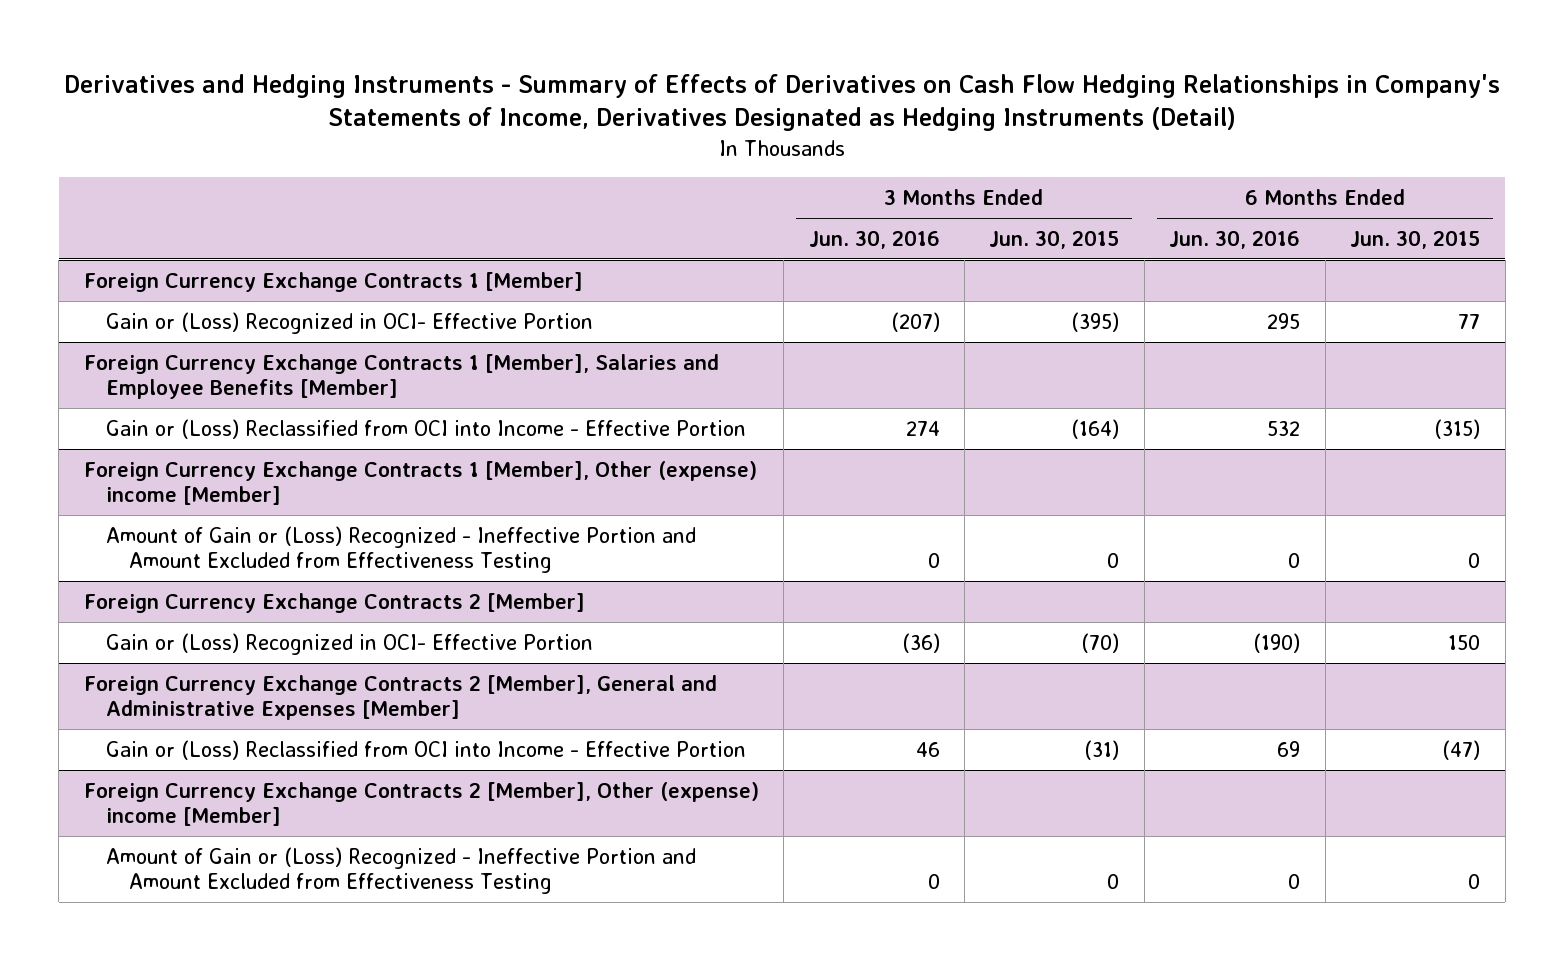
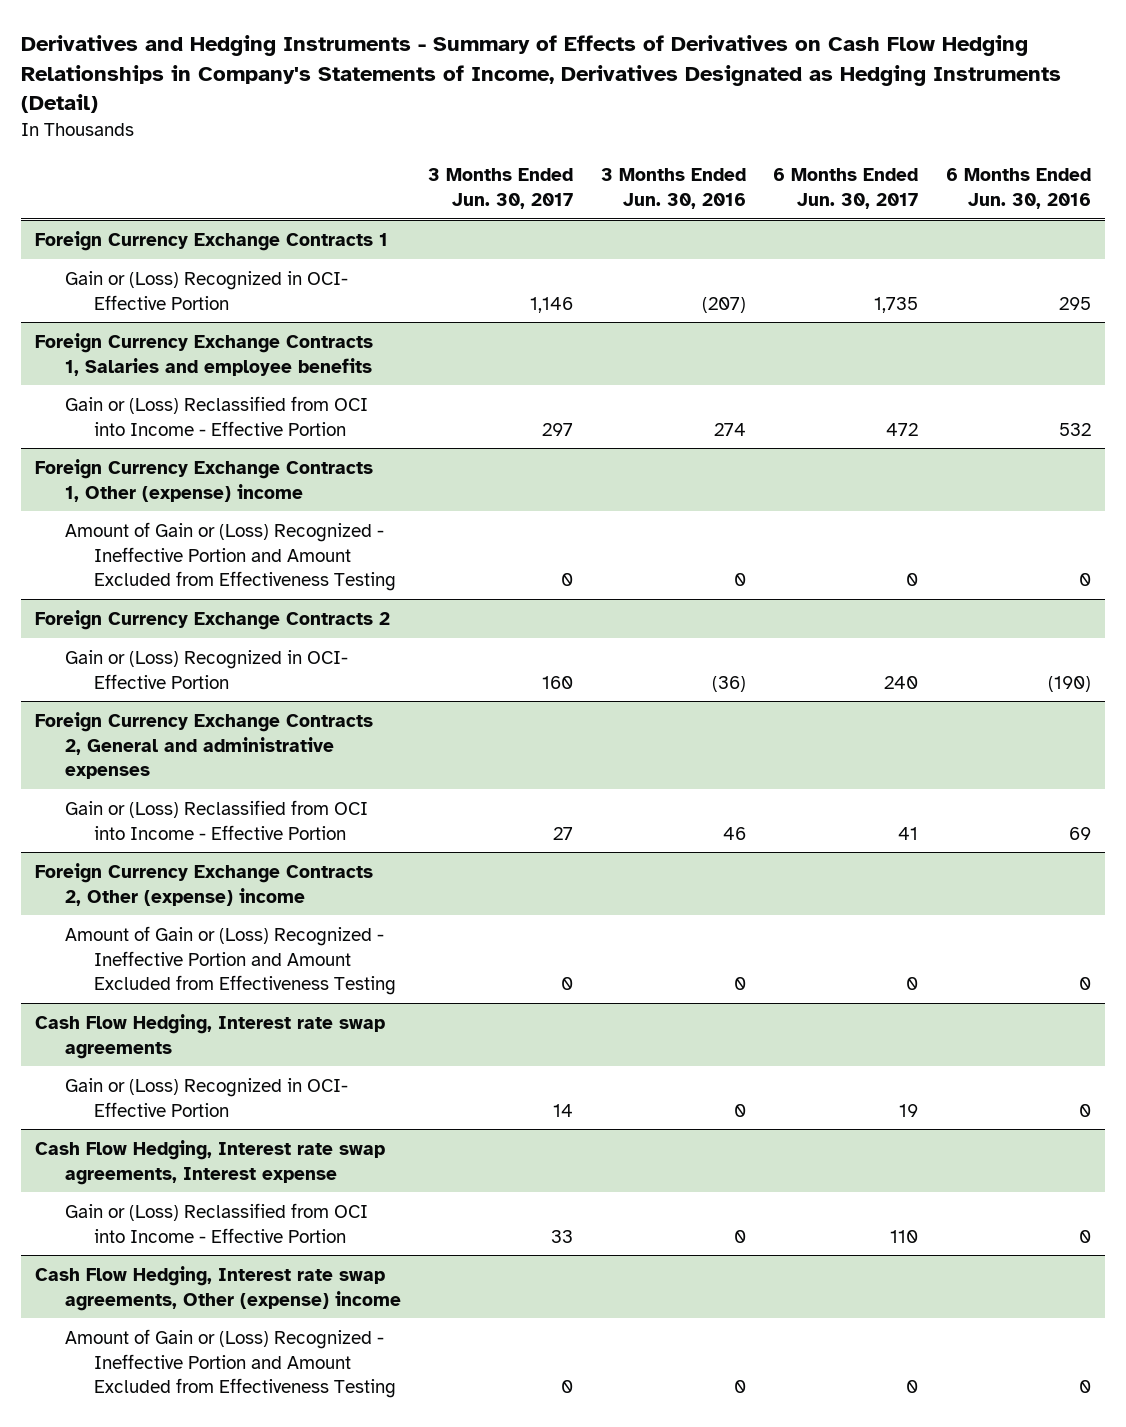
- | 3 Months Ended Jun. 30, 2016 | 3 Months Ended Jun. 30, 2015 | 6 Months Ended Jun. 30, 2016 | 6 Months Ended Jun. 30, 2015
+ | 3 Months Ended Jun. 30, 2017 | 3 Months Ended Jun. 30, 2016 | 6 Months Ended Jun. 30, 2017 | 6 Months Ended Jun. 30, 2016
- Foreign Currency Exchange Contracts 1 [Member]
+ Foreign Currency Exchange Contracts 1
- Foreign Currency Exchange Contracts 1 [Member], Salaries and Employee Benefits [Member]
+ Foreign Currency Exchange Contracts 1, Salaries and employee benefits
- Foreign Currency Exchange Contracts 1 [Member], Other (expense) income [Member]
+ Foreign Currency Exchange Contracts 1, Other (expense) income
- Foreign Currency Exchange Contracts 2 [Member]
+ Foreign Currency Exchange Contracts 2
- Foreign Currency Exchange Contracts 2 [Member], General and Administrative Expenses [Member]
+ Foreign Currency Exchange Contracts 2, General and administrative expenses
- Foreign Currency Exchange Contracts 2 [Member], Other (expense) income [Member]
+ Foreign Currency Exchange Contracts 2, Other (expense) income
+ Cash Flow Hedging, Interest rate swap agreements
+ Gain or (Loss) Recognized in OCI- Effective Portion | 14 | 0 | 19 | 0
+ Cash Flow Hedging, Interest rate swap agreements, Interest expense
+ Gain or (Loss) Reclassified from OCI into Income - Effective Portion | 33 | 0 | 110 | 0
+ Cash Flow Hedging, Interest rate swap agreements, Other (expense) income
+ Amount of Gain or (Loss) Recognized - Ineffective Portion and Amount Excluded from Effectiveness Testing | 0 | 0 | 0 | 0

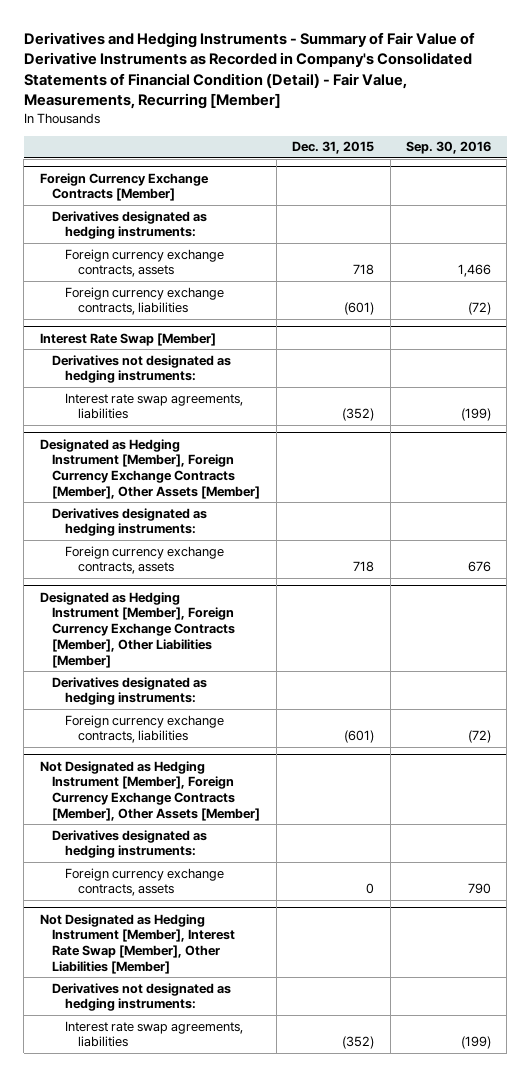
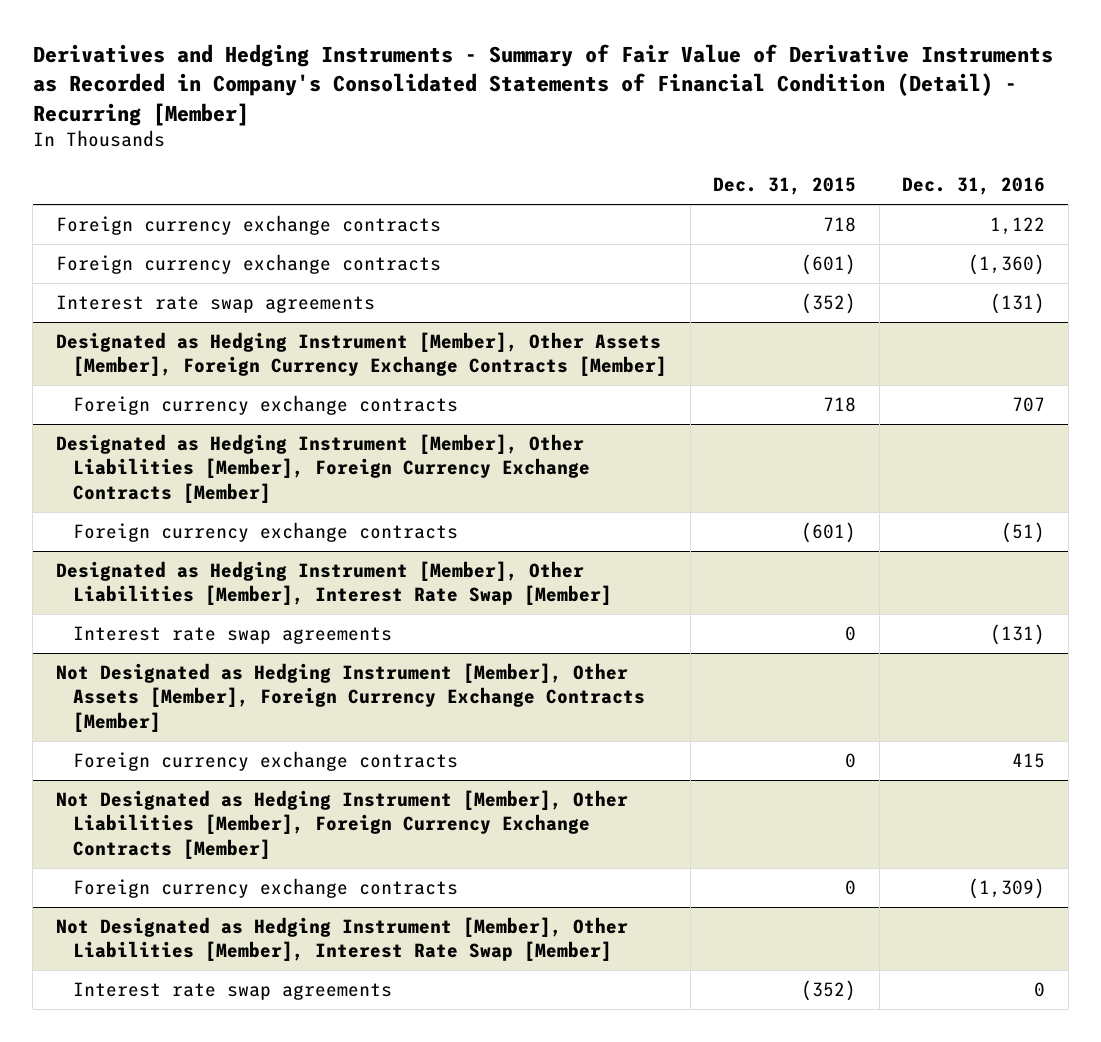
- Derivatives and Hedging Instruments - Summary of Fair Value of Derivative Instruments as Recorded in Company's Consolidated Statements of Financial Condition (Detail) - Fair Value, Measurements, Recurring [Member]
+ Derivatives and Hedging Instruments - Summary of Fair Value of Derivative Instruments as Recorded in Company's Consolidated Statements of Financial Condition (Detail) - Recurring [Member]
- | Dec. 31, 2015 | Sep. 30, 2016
+ | Dec. 31, 2015 | Dec. 31, 2016
- Foreign Currency Exchange Contracts [Member]
- Derivatives designated as hedging instruments:
- Foreign currency exchange contracts, assets | 718 | 1,466
- Foreign currency exchange contracts, liabilities | (601) | (72)
- Interest Rate Swap [Member]
- Derivatives not designated as hedging instruments:
- Interest rate swap agreements, liabilities | (352) | (199)
- Designated as Hedging Instrument [Member], Foreign Currency Exchange Contracts [Member], Other Assets [Member]
- Derivatives designated as hedging instruments:
- Foreign currency exchange contracts, assets | 718 | 676
- Designated as Hedging Instrument [Member], Foreign Currency Exchange Contracts [Member], Other Liabilities [Member]
- Derivatives designated as hedging instruments:
- Foreign currency exchange contracts, liabilities | (601) | (72)
- Not Designated as Hedging Instrument [Member], Foreign Currency Exchange Contracts [Member], Other Assets [Member]
- Derivatives designated as hedging instruments:
- Foreign currency exchange contracts, assets | 0 | 790
- Not Designated as Hedging Instrument [Member], Interest Rate Swap [Member], Other Liabilities [Member]
- Derivatives not designated as hedging instruments:
- Interest rate swap agreements, liabilities | (352) | (199)
+ Foreign currency exchange contracts | 718 | 1,122
+ Foreign currency exchange contracts | (601) | (1,360)
+ Interest rate swap agreements | (352) | (131)
+ Designated as Hedging Instrument [Member], Other Assets [Member], Foreign Currency Exchange Contracts [Member]
+ Foreign currency exchange contracts | 718 | 707
+ Designated as Hedging Instrument [Member], Other Liabilities [Member], Foreign Currency Exchange Contracts [Member]
+ Foreign currency exchange contracts | (601) | (51)
+ Designated as Hedging Instrument [Member], Other Liabilities [Member], Interest Rate Swap [Member]
+ Interest rate swap agreements | 0 | (131)
+ Not Designated as Hedging Instrument [Member], Other Assets [Member], Foreign Currency Exchange Contracts [Member]
+ Foreign currency exchange contracts | 0 | 415
+ Not Designated as Hedging Instrument [Member], Other Liabilities [Member], Foreign Currency Exchange Contracts [Member]
+ Foreign currency exchange contracts | 0 | (1,309)
+ Not Designated as Hedging Instrument [Member], Other Liabilities [Member], Interest Rate Swap [Member]
+ Interest rate swap agreements | (352) | 0

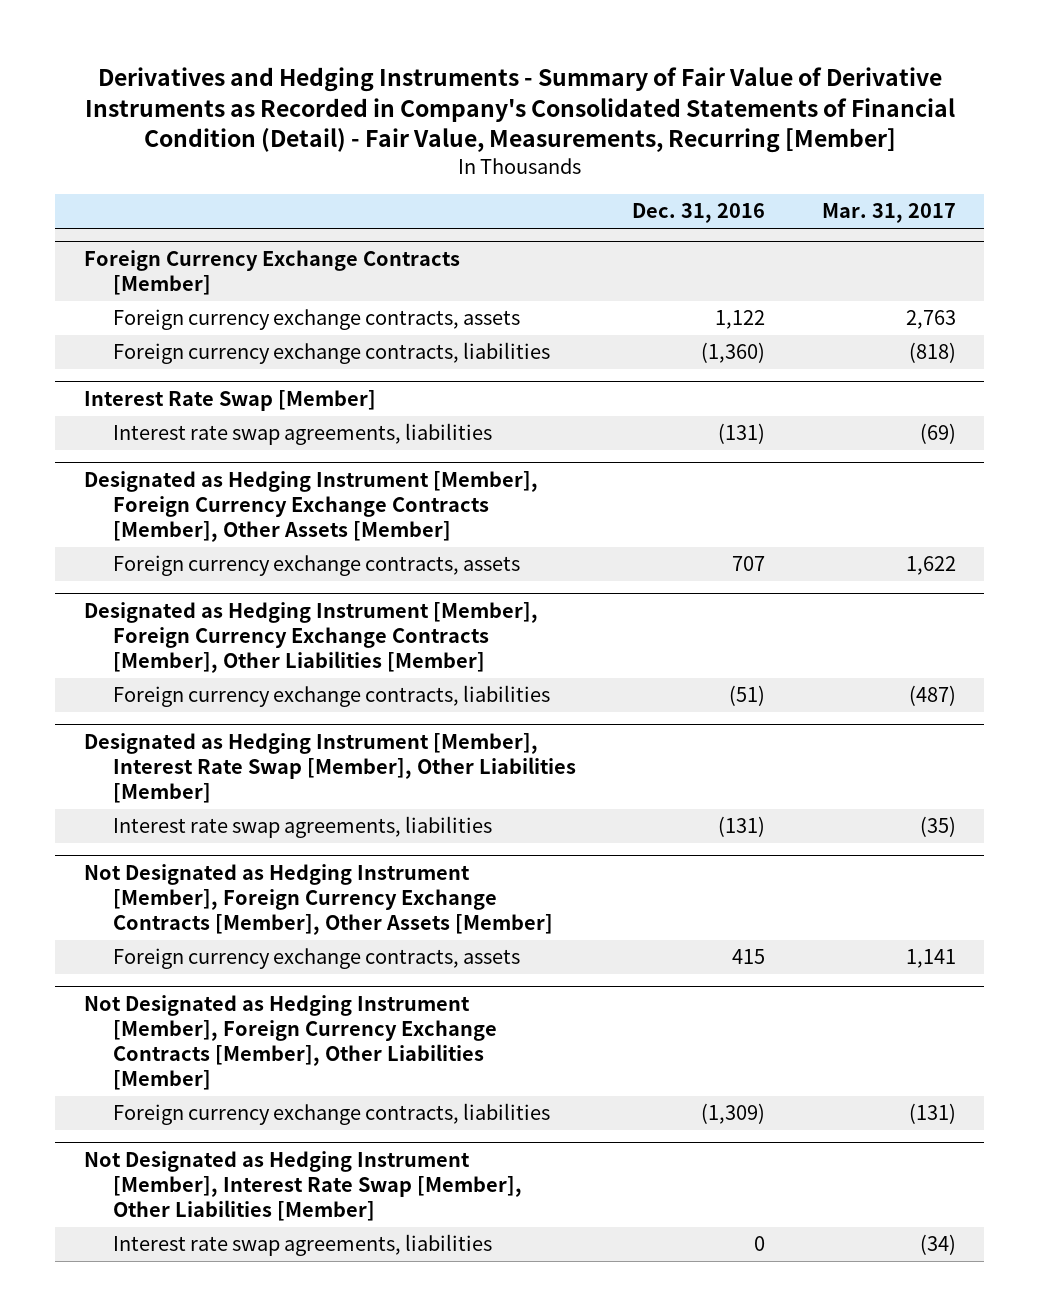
- Derivatives and Hedging Instruments - Summary of Fair Value of Derivative Instruments as Recorded in Company's Consolidated Statements of Financial Condition (Detail) - Recurring [Member]
+ Derivatives and Hedging Instruments - Summary of Fair Value of Derivative Instruments as Recorded in Company's Consolidated Statements of Financial Condition (Detail) - Fair Value, Measurements, Recurring [Member]
- | Dec. 31, 2015 | Dec. 31, 2016
+ | Dec. 31, 2016 | Mar. 31, 2017
- Foreign currency exchange contracts | 718 | 1,122
- Foreign currency exchange contracts | (601) | (1,360)
- Interest rate swap agreements | (352) | (131)
- Designated as Hedging Instrument [Member], Other Assets [Member], Foreign Currency Exchange Contracts [Member]
- Foreign currency exchange contracts | 718 | 707
- Designated as Hedging Instrument [Member], Other Liabilities [Member], Foreign Currency Exchange Contracts [Member]
- Foreign currency exchange contracts | (601) | (51)
- Designated as Hedging Instrument [Member], Other Liabilities [Member], Interest Rate Swap [Member]
- Interest rate swap agreements | 0 | (131)
- Not Designated as Hedging Instrument [Member], Other Assets [Member], Foreign Currency Exchange Contracts [Member]
- Foreign currency exchange contracts | 0 | 415
- Not Designated as Hedging Instrument [Member], Other Liabilities [Member], Foreign Currency Exchange Contracts [Member]
- Foreign currency exchange contracts | 0 | (1,309)
- Not Designated as Hedging Instrument [Member], Other Liabilities [Member], Interest Rate Swap [Member]
- Interest rate swap agreements | (352) | 0
+ Foreign Currency Exchange Contracts [Member]
+ Foreign currency exchange contracts, assets | 1,122 | 2,763
+ Foreign currency exchange contracts, liabilities | (1,360) | (818)
+ Interest Rate Swap [Member]
+ Interest rate swap agreements, liabilities | (131) | (69)
+ Designated as Hedging Instrument [Member], Foreign Currency Exchange Contracts [Member], Other Assets [Member]
+ Foreign currency exchange contracts, assets | 707 | 1,622
+ Designated as Hedging Instrument [Member], Foreign Currency Exchange Contracts [Member], Other Liabilities [Member]
+ Foreign currency exchange contracts, liabilities | (51) | (487)
+ Designated as Hedging Instrument [Member], Interest Rate Swap [Member], Other Liabilities [Member]
+ Interest rate swap agreements, liabilities | (131) | (35)
+ Not Designated as Hedging Instrument [Member], Foreign Currency Exchange Contracts [Member], Other Assets [Member]
+ Foreign currency exchange contracts, assets | 415 | 1,141
+ Not Designated as Hedging Instrument [Member], Foreign Currency Exchange Contracts [Member], Other Liabilities [Member]
+ Foreign currency exchange contracts, liabilities | (1,309) | (131)
+ Not Designated as Hedging Instrument [Member], Interest Rate Swap [Member], Other Liabilities [Member]
+ Interest rate swap agreements, liabilities | 0 | (34)

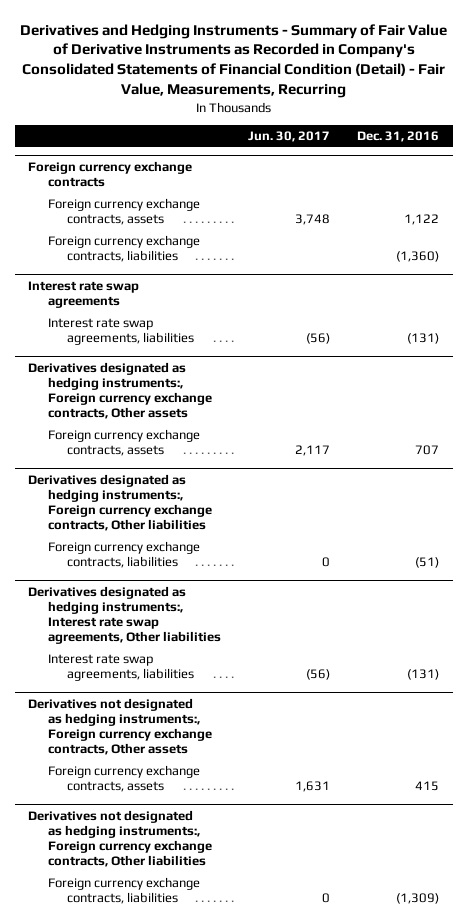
- Derivatives and Hedging Instruments - Summary of Fair Value of Derivative Instruments as Recorded in Company's Consolidated Statements of Financial Condition (Detail) - Fair Value, Measurements, Recurring [Member]
+ Derivatives and Hedging Instruments - Summary of Fair Value of Derivative Instruments as Recorded in Company's Consolidated Statements of Financial Condition (Detail) - Fair Value, Measurements, Recurring
- | Dec. 31, 2016 | Mar. 31, 2017
+ | Jun. 30, 2017 | Dec. 31, 2016
- Foreign Currency Exchange Contracts [Member]
+ Foreign currency exchange contracts
- Interest Rate Swap [Member]
+ Interest rate swap agreements
- Designated as Hedging Instrument [Member], Foreign Currency Exchange Contracts [Member], Other Assets [Member]
+ Derivatives designated as hedging instruments:, Foreign currency exchange contracts, Other assets
- Designated as Hedging Instrument [Member], Foreign Currency Exchange Contracts [Member], Other Liabilities [Member]
+ Derivatives designated as hedging instruments:, Foreign currency exchange contracts, Other liabilities
- Designated as Hedging Instrument [Member], Interest Rate Swap [Member], Other Liabilities [Member]
+ Derivatives designated as hedging instruments:, Interest rate swap agreements, Other liabilities
- Not Designated as Hedging Instrument [Member], Foreign Currency Exchange Contracts [Member], Other Assets [Member]
+ Derivatives not designated as hedging instruments:, Foreign currency exchange contracts, Other assets
- Not Designated as Hedging Instrument [Member], Foreign Currency Exchange Contracts [Member], Other Liabilities [Member]
+ Derivatives not designated as hedging instruments:, Foreign currency exchange contracts, Other liabilities
- Not Designated as Hedging Instrument [Member], Interest Rate Swap [Member], Other Liabilities [Member]
- Interest rate swap agreements, liabilities | 0 | (34)

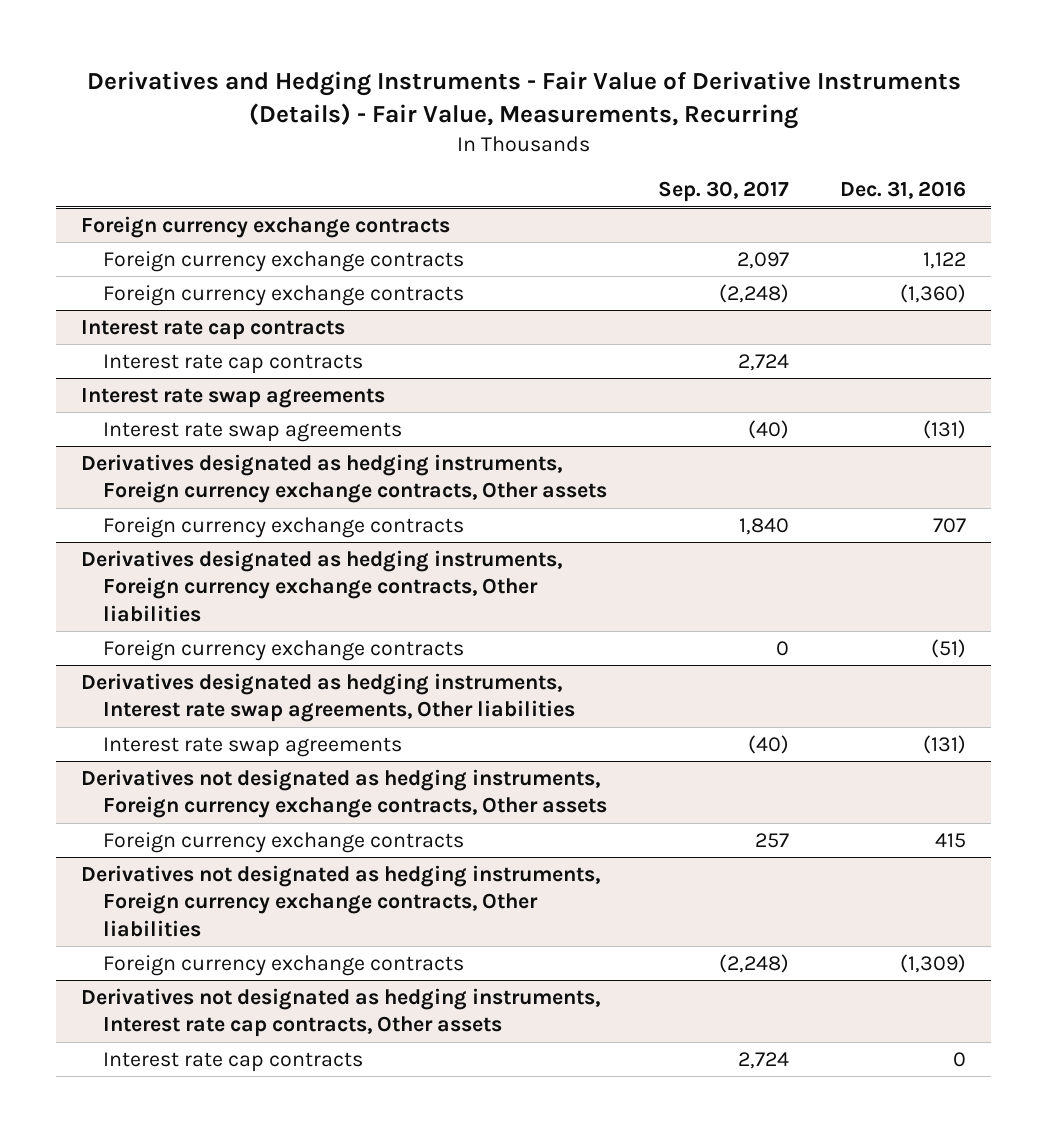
- Derivatives and Hedging Instruments - Summary of Fair Value of Derivative Instruments as Recorded in Company's Consolidated Statements of Financial Condition (Detail) - Fair Value, Measurements, Recurring
+ Derivatives and Hedging Instruments - Fair Value of Derivative Instruments (Details) - Fair Value, Measurements, Recurring
- | Jun. 30, 2017 | Dec. 31, 2016
+ | Sep. 30, 2017 | Dec. 31, 2016
@ Foreign currency exchange contracts
- Foreign currency exchange contracts, assets | 3,748 | 1,122
- Foreign currency exchange contracts, liabilities | | (1,360)
+ Foreign currency exchange contracts | 2,097 | 1,122
+ Foreign currency exchange contracts | (2,248) | (1,360)
+ Interest rate cap contracts
+ Interest rate cap contracts | 2,724 |
@ Interest rate swap agreements
- Interest rate swap agreements, liabilities | (56) | (131)
- Derivatives designated as hedging instruments:, Foreign currency exchange contracts, Other assets
- Foreign currency exchange contracts, assets | 2,117 | 707
- Derivatives designated as hedging instruments:, Foreign currency exchange contracts, Other liabilities
- Foreign currency exchange contracts, liabilities | 0 | (51)
- Derivatives designated as hedging instruments:, Interest rate swap agreements, Other liabilities
- Interest rate swap agreements, liabilities | (56) | (131)
- Derivatives not designated as hedging instruments:, Foreign currency exchange contracts, Other assets
- Foreign currency exchange contracts, assets | 1,631 | 415
- Derivatives not designated as hedging instruments:, Foreign currency exchange contracts, Other liabilities
- Foreign currency exchange contracts, liabilities | 0 | (1,309)
@ Interest rate swap agreements
+ Interest rate swap agreements | (40) | (131)
+ Derivatives designated as hedging instruments, Foreign currency exchange contracts, Other assets
+ Foreign currency exchange contracts | 1,840 | 707
+ Derivatives designated as hedging instruments, Foreign currency exchange contracts, Other liabilities
+ Foreign currency exchange contracts | 0 | (51)
+ Derivatives designated as hedging instruments, Interest rate swap agreements, Other liabilities
+ Interest rate swap agreements | (40) | (131)
+ Derivatives not designated as hedging instruments, Foreign currency exchange contracts, Other assets
+ Foreign currency exchange contracts | 257 | 415
+ Derivatives not designated as hedging instruments, Foreign currency exchange contracts, Other liabilities
+ Foreign currency exchange contracts | (2,248) | (1,309)
+ Derivatives not designated as hedging instruments, Interest rate cap contracts, Other assets
+ Interest rate cap contracts | 2,724 | 0

